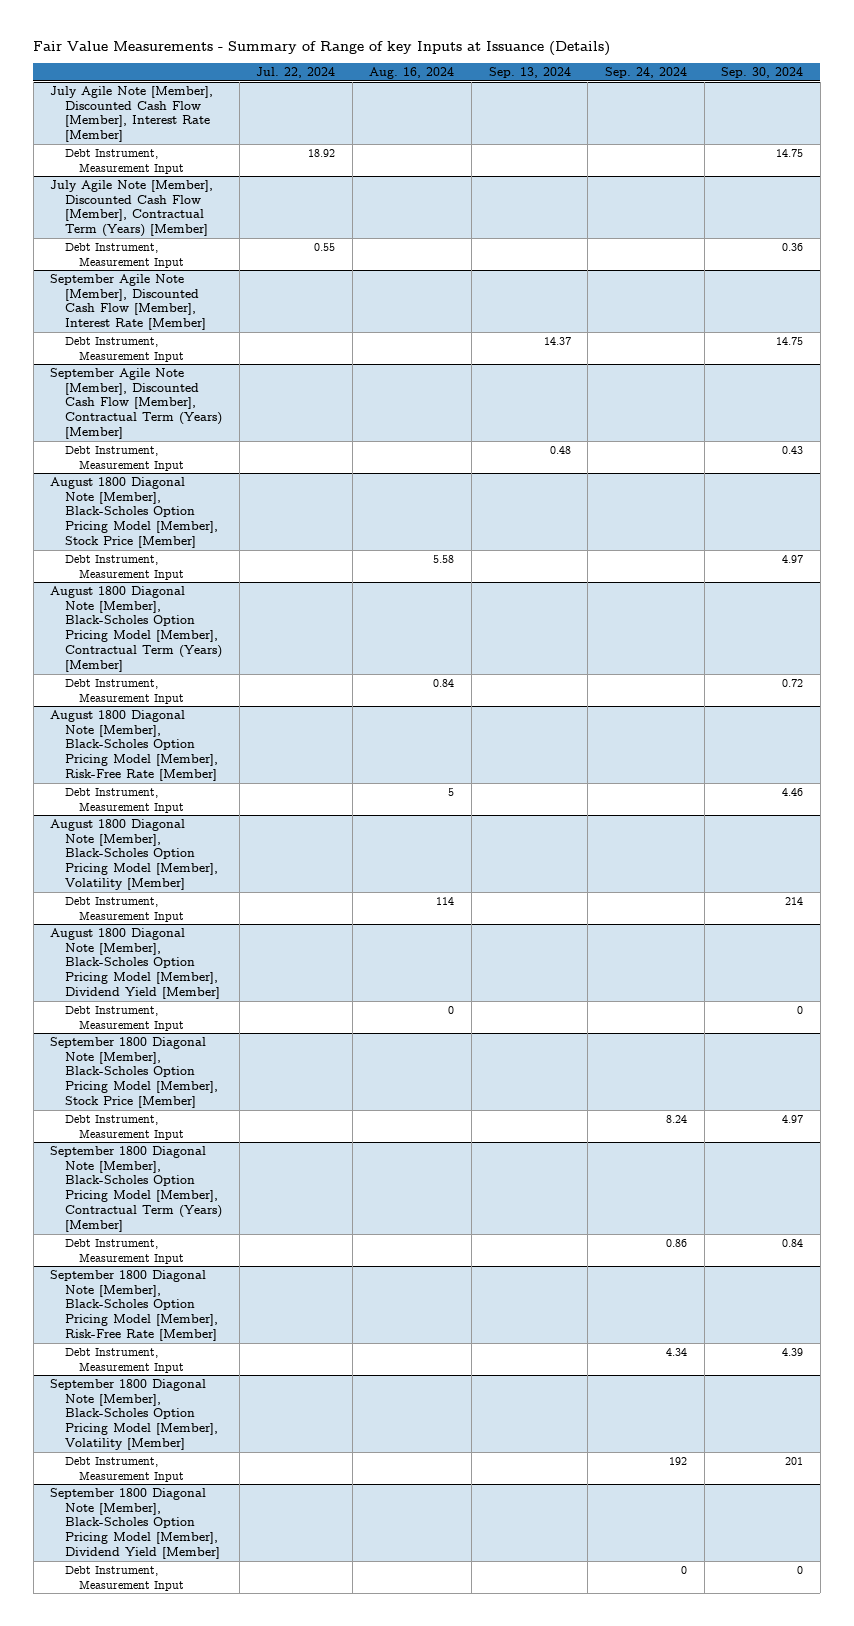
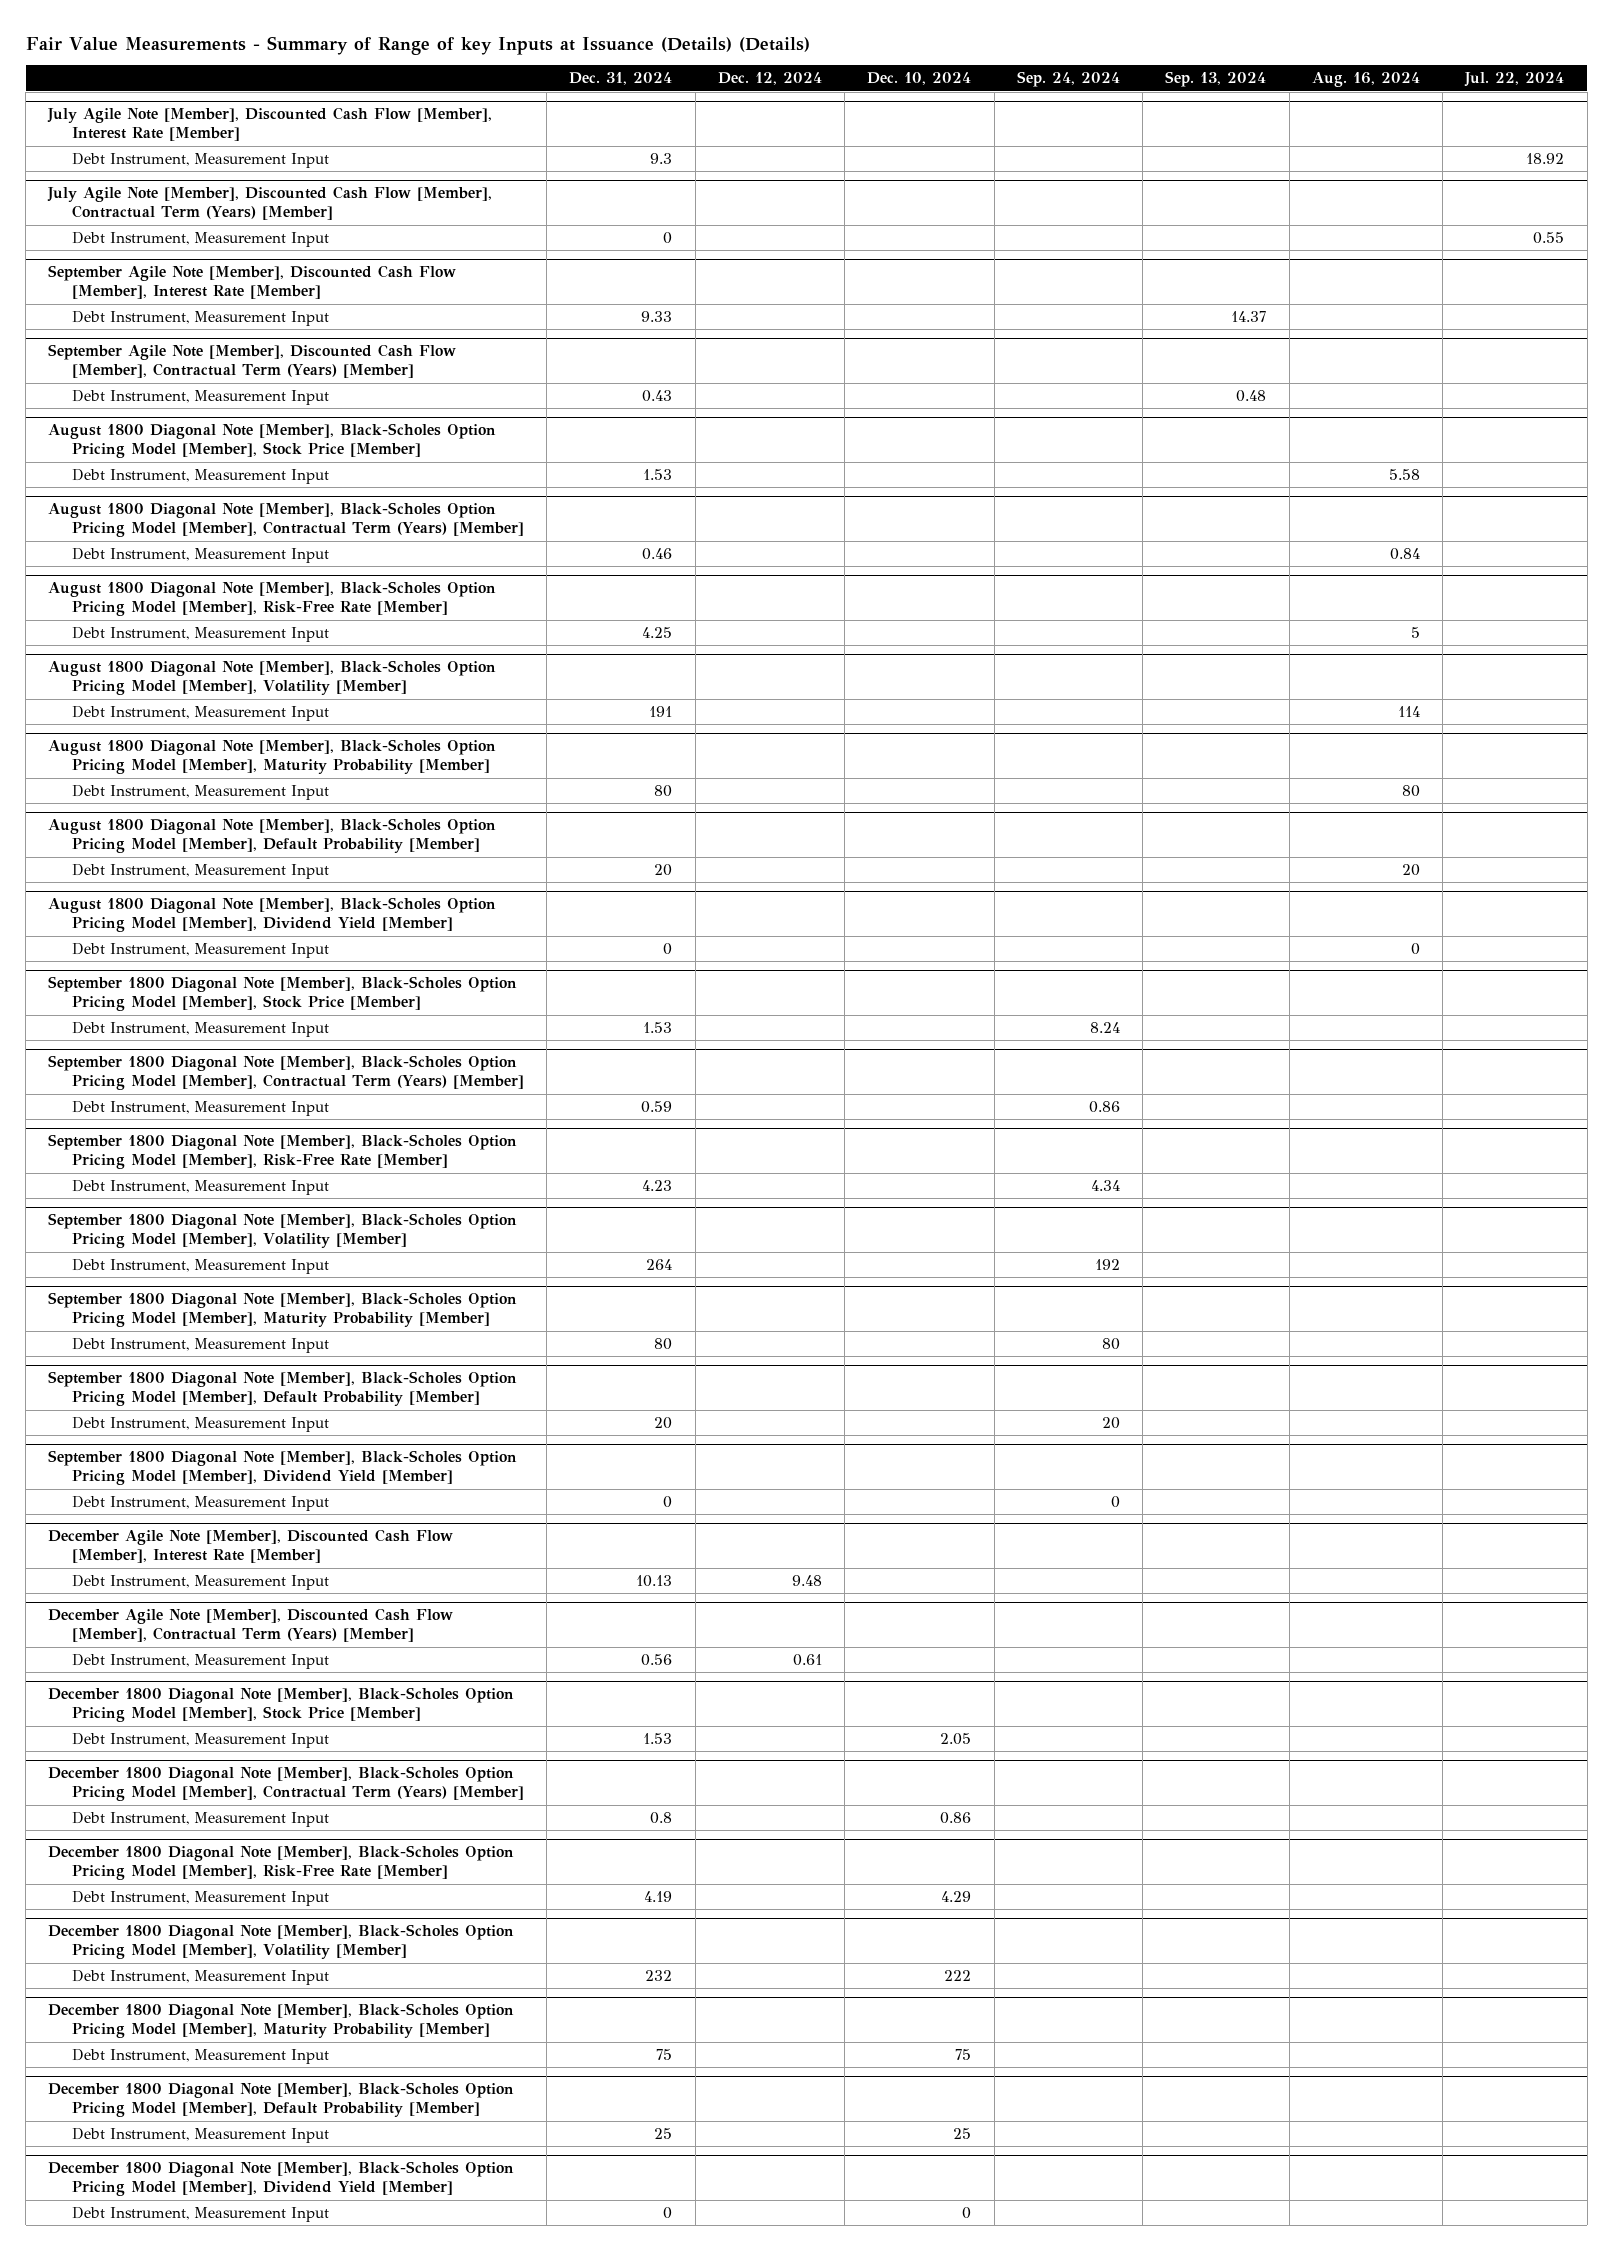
- Fair Value Measurements - Summary of Range of key Inputs at Issuance (Details)
+ Fair Value Measurements - Summary of Range of key Inputs at Issuance (Details) (Details)
- | Jul. 22, 2024 | Aug. 16, 2024 | Sep. 13, 2024 | Sep. 24, 2024 | Sep. 30, 2024
+ | Dec. 31, 2024 | Dec. 12, 2024 | Dec. 10, 2024 | Sep. 24, 2024 | Sep. 13, 2024 | Aug. 16, 2024 | Jul. 22, 2024
+ August 1800 Diagonal Note [Member], Black-Scholes Option Pricing Model [Member], Maturity Probability [Member]
+ Debt Instrument, Measurement Input | 80 | | | | | 80 |
+ August 1800 Diagonal Note [Member], Black-Scholes Option Pricing Model [Member], Default Probability [Member]
+ Debt Instrument, Measurement Input | 20 | | | | | 20 |
+ September 1800 Diagonal Note [Member], Black-Scholes Option Pricing Model [Member], Maturity Probability [Member]
+ Debt Instrument, Measurement Input | 80 | | | 80 | | |
+ September 1800 Diagonal Note [Member], Black-Scholes Option Pricing Model [Member], Default Probability [Member]
+ Debt Instrument, Measurement Input | 20 | | | 20 | | |
+ December Agile Note [Member], Discounted Cash Flow [Member], Interest Rate [Member]
+ Debt Instrument, Measurement Input | 10.13 | 9.48 | | | | |
+ December Agile Note [Member], Discounted Cash Flow [Member], Contractual Term (Years) [Member]
+ Debt Instrument, Measurement Input | 0.56 | 0.61 | | | | |
+ December 1800 Diagonal Note [Member], Black-Scholes Option Pricing Model [Member], Stock Price [Member]
+ Debt Instrument, Measurement Input | 1.53 | | 2.05 | | | |
+ December 1800 Diagonal Note [Member], Black-Scholes Option Pricing Model [Member], Contractual Term (Years) [Member]
+ Debt Instrument, Measurement Input | 0.8 | | 0.86 | | | |
+ December 1800 Diagonal Note [Member], Black-Scholes Option Pricing Model [Member], Risk-Free Rate [Member]
+ Debt Instrument, Measurement Input | 4.19 | | 4.29 | | | |
+ December 1800 Diagonal Note [Member], Black-Scholes Option Pricing Model [Member], Volatility [Member]
+ Debt Instrument, Measurement Input | 232 | | 222 | | | |
+ December 1800 Diagonal Note [Member], Black-Scholes Option Pricing Model [Member], Maturity Probability [Member]
+ Debt Instrument, Measurement Input | 75 | | 75 | | | |
+ December 1800 Diagonal Note [Member], Black-Scholes Option Pricing Model [Member], Default Probability [Member]
+ Debt Instrument, Measurement Input | 25 | | 25 | | | |
+ December 1800 Diagonal Note [Member], Black-Scholes Option Pricing Model [Member], Dividend Yield [Member]
+ Debt Instrument, Measurement Input | 0 | | 0 | | | |

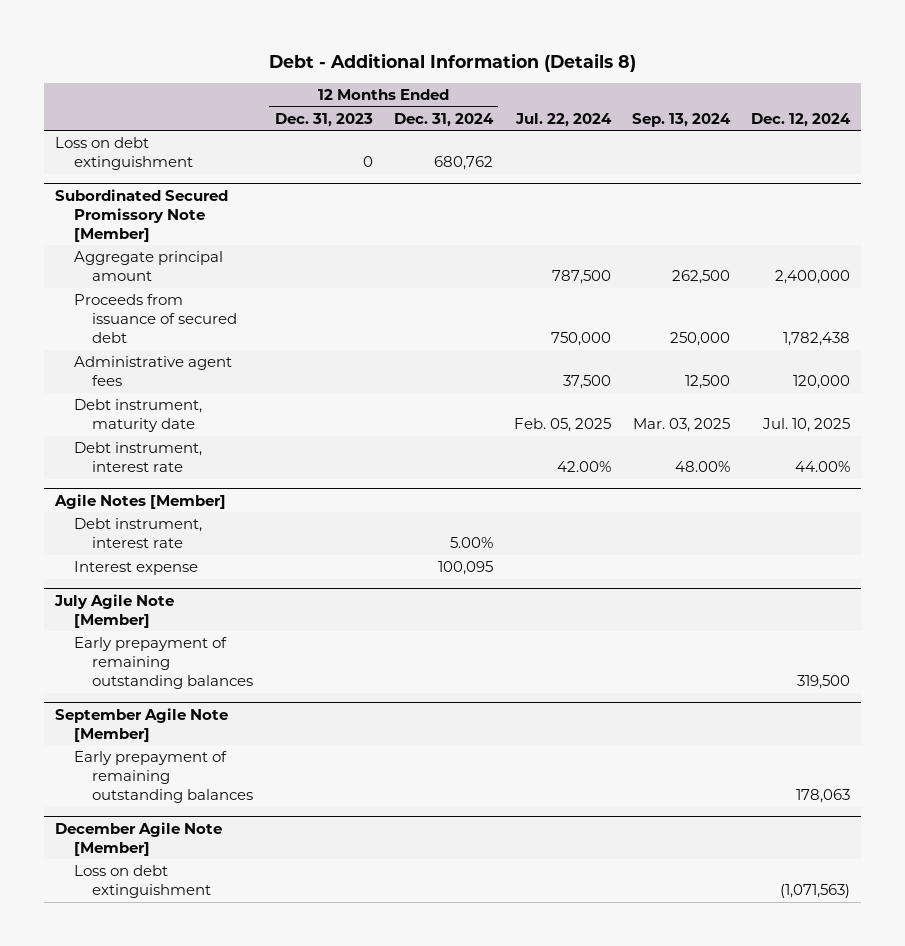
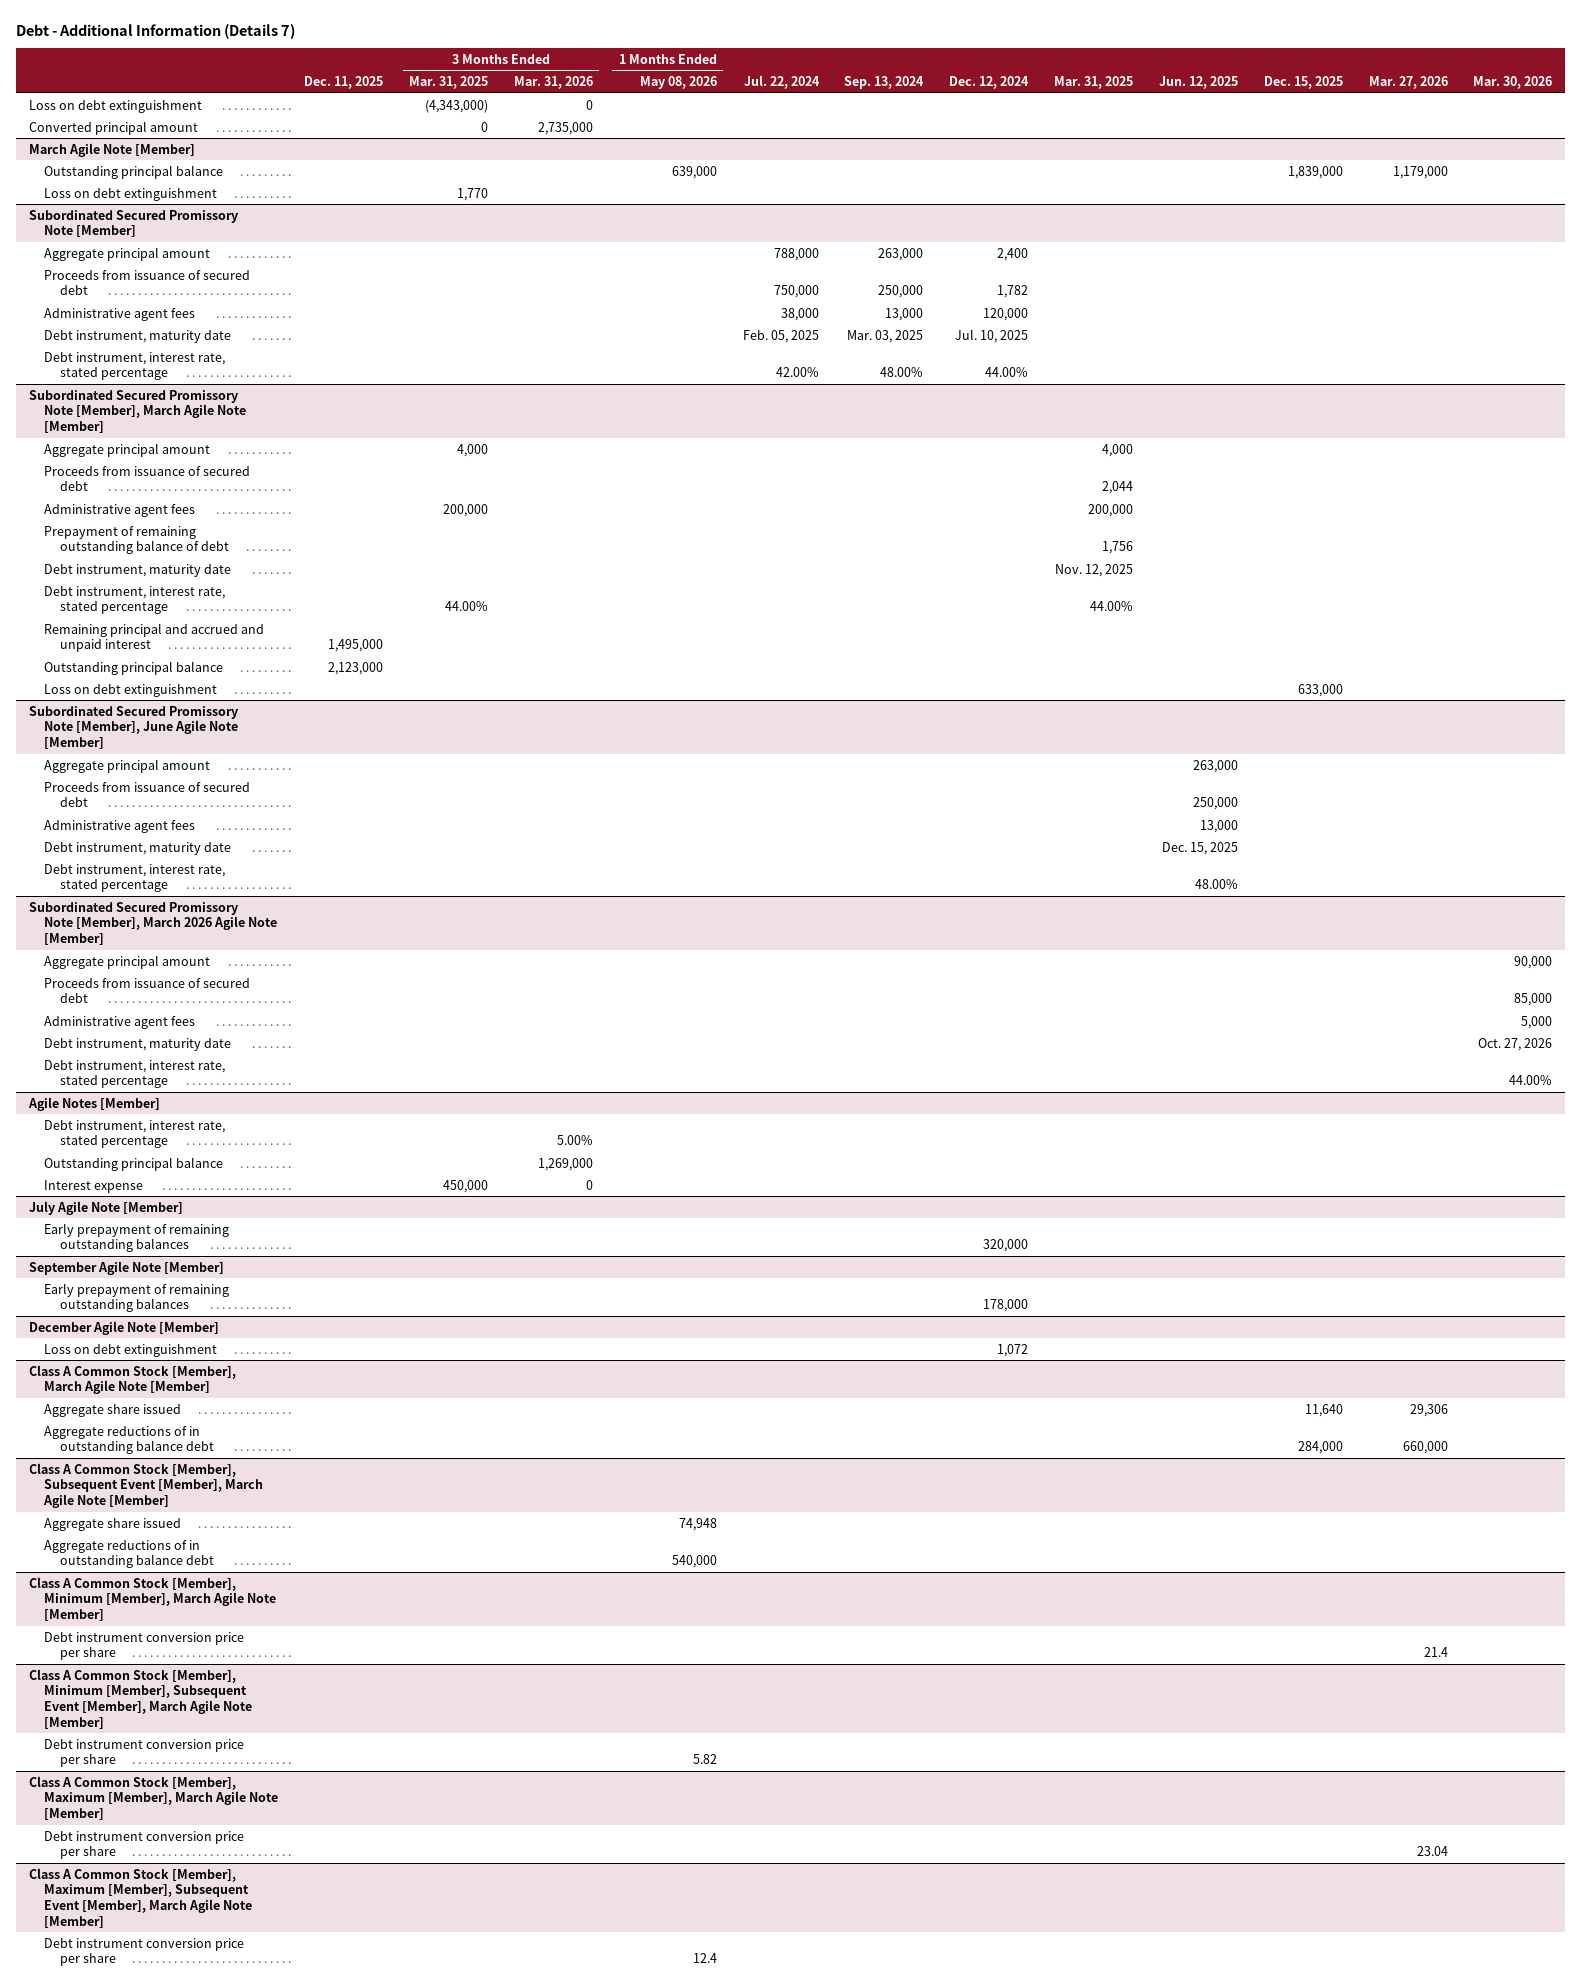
- Debt - Additional Information (Details 8)
+ Debt - Additional Information (Details 7)
- | 12 Months Ended Dec. 31, 2023 | 12 Months Ended Dec. 31, 2024 | Jul. 22, 2024 | Sep. 13, 2024 | Dec. 12, 2024
+ | Dec. 11, 2025 | 3 Months Ended Mar. 31, 2025 | 3 Months Ended Mar. 31, 2026 | 1 Months Ended May 08, 2026 | Jul. 22, 2024 | Sep. 13, 2024 | Dec. 12, 2024 | Mar. 31, 2025 | Jun. 12, 2025 | Dec. 15, 2025 | Mar. 27, 2026 | Mar. 30, 2026
+ Converted principal amount | | 0 | 2,735,000 | | | | | | | | |
+ March Agile Note [Member]
+ Outstanding principal balance | | | | 639,000 | | | | | | 1,839,000 | 1,179,000 |
+ Loss on debt extinguishment | | 1,770 | | | | | | | | | |
@ Subordinated Secured Promissory Note [Member]
- Aggregate principal amount | | | 787,500 | 262,500 | 2,400,000
- Proceeds from issuance of secured debt | | | 750,000 | 250,000 | 1,782,438
- Administrative agent fees | | | 37,500 | 12,500 | 120,000
+ Aggregate principal amount | | | | | 788,000 | 263,000 | 2,400 | | | | |
+ Proceeds from issuance of secured debt | | | | | 750,000 | 250,000 | 1,782 | | | | |
+ Administrative agent fees | | | | | 38,000 | 13,000 | 120,000 | | | | |
- Debt instrument, interest rate | | | 42.00% | 48.00% | 44.00%
+ Debt instrument, interest rate, stated percentage | | | | | 42.00% | 48.00% | 44.00% | | | | |
+ Subordinated Secured Promissory Note [Member], March Agile Note [Member]
+ Aggregate principal amount | | 4,000 | | | | | | 4,000 | | | |
+ Proceeds from issuance of secured debt | | | | | | | | 2,044 | | | |
+ Administrative agent fees | | 200,000 | | | | | | 200,000 | | | |
+ Prepayment of remaining outstanding balance of debt | | | | | | | | 1,756 | | | |
+ Debt instrument, maturity date | | | | | | | | Nov. 12, 2025 | | | |
+ Debt instrument, interest rate, stated percentage | | 44.00% | | | | | | 44.00% | | | |
+ Remaining principal and accrued and unpaid interest | 1,495,000 | | | | | | | | | | |
+ Outstanding principal balance | 2,123,000 | | | | | | | | | | |
+ Loss on debt extinguishment | | | | | | | | | | 633,000 | |
+ Subordinated Secured Promissory Note [Member], June Agile Note [Member]
+ Aggregate principal amount | | | | | | | | | 263,000 | | |
+ Proceeds from issuance of secured debt | | | | | | | | | 250,000 | | |
+ Administrative agent fees | | | | | | | | | 13,000 | | |
+ Debt instrument, maturity date | | | | | | | | | Dec. 15, 2025 | | |
+ Debt instrument, interest rate, stated percentage | | | | | | | | | 48.00% | | |
+ Subordinated Secured Promissory Note [Member], March 2026 Agile Note [Member]
+ Aggregate principal amount | | | | | | | | | | | | 90,000
+ Proceeds from issuance of secured debt | | | | | | | | | | | | 85,000
+ Administrative agent fees | | | | | | | | | | | | 5,000
+ Debt instrument, maturity date | | | | | | | | | | | | Oct. 27, 2026
+ Debt instrument, interest rate, stated percentage | | | | | | | | | | | | 44.00%
@ Agile Notes [Member]
- Debt instrument, interest rate | | 5.00% | | |
+ Debt instrument, interest rate, stated percentage | | | 5.00% | | | | | | | | |
+ Outstanding principal balance | | | 1,269,000 | | | | | | | | |
@ July Agile Note [Member]
- Early prepayment of remaining outstanding balances | | | | | 319,500
+ Early prepayment of remaining outstanding balances | | | | | | | 320,000 | | | | |
@ September Agile Note [Member]
- Early prepayment of remaining outstanding balances | | | | | 178,063
+ Early prepayment of remaining outstanding balances | | | | | | | 178,000 | | | | |
@ December Agile Note [Member]
- Loss on debt extinguishment | | | | | (1,071,563)
+ Loss on debt extinguishment | | | | | | | 1,072 | | | | |
+ Class A Common Stock [Member], March Agile Note [Member]
+ Aggregate share issued | | | | | | | | | | 11,640 | 29,306 |
+ Aggregate reductions of in outstanding balance debt | | | | | | | | | | 284,000 | 660,000 |
+ Class A Common Stock [Member], Subsequent Event [Member], March Agile Note [Member]
+ Aggregate share issued | | | | 74,948 | | | | | | | |
+ Aggregate reductions of in outstanding balance debt | | | | 540,000 | | | | | | | |
+ Class A Common Stock [Member], Minimum [Member], March Agile Note [Member]
+ Debt instrument conversion price per share | | | | | | | | | | | 21.4 |
+ Class A Common Stock [Member], Minimum [Member], Subsequent Event [Member], March Agile Note [Member]
+ Debt instrument conversion price per share | | | | 5.82 | | | | | | | |
+ Class A Common Stock [Member], Maximum [Member], March Agile Note [Member]
+ Debt instrument conversion price per share | | | | | | | | | | | 23.04 |
+ Class A Common Stock [Member], Maximum [Member], Subsequent Event [Member], March Agile Note [Member]
+ Debt instrument conversion price per share | | | | 12.4 | | | | | | | |

